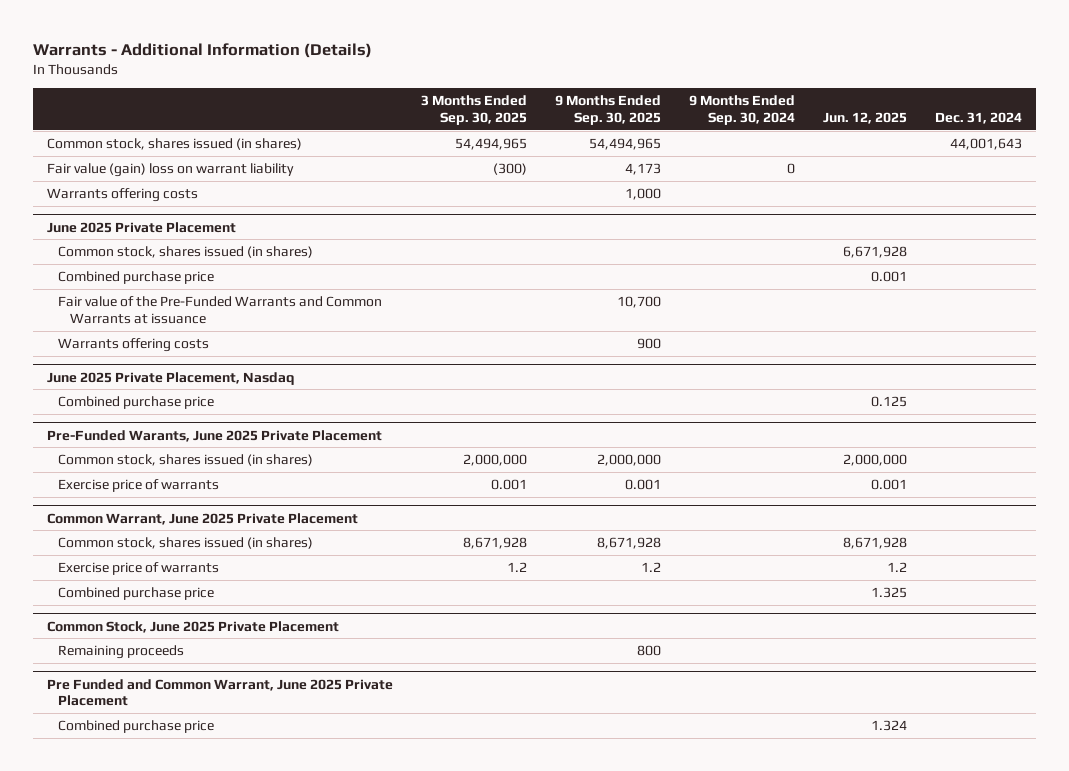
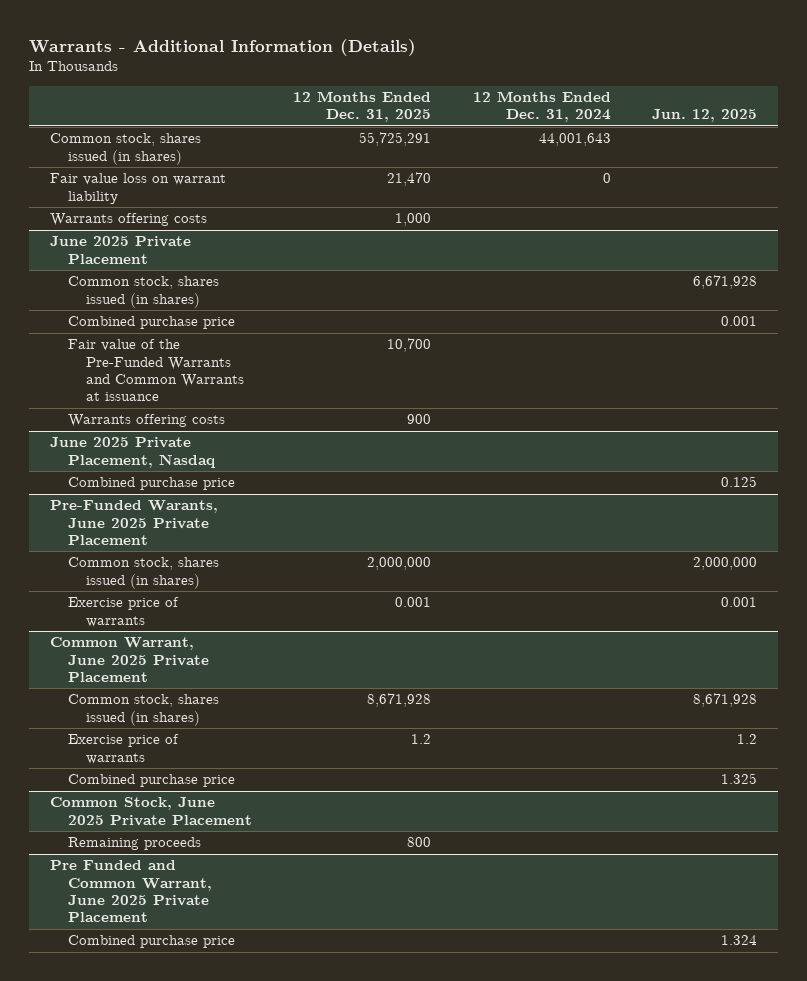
- | 3 Months Ended Sep. 30, 2025 | 9 Months Ended Sep. 30, 2025 | 9 Months Ended Sep. 30, 2024 | Jun. 12, 2025 | Dec. 31, 2024
+ | 12 Months Ended Dec. 31, 2025 | 12 Months Ended Dec. 31, 2024 | Jun. 12, 2025
- Fair value (gain) loss on warrant liability | (300) | 4,173 | 0 | |
+ Fair value loss on warrant liability | 21,470 | 0 |

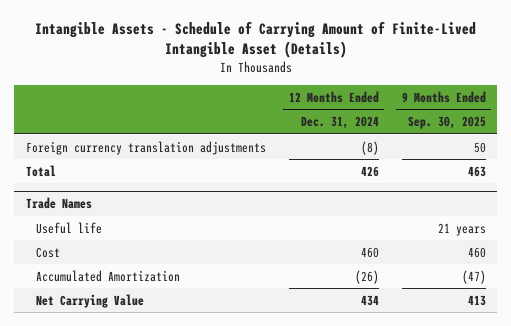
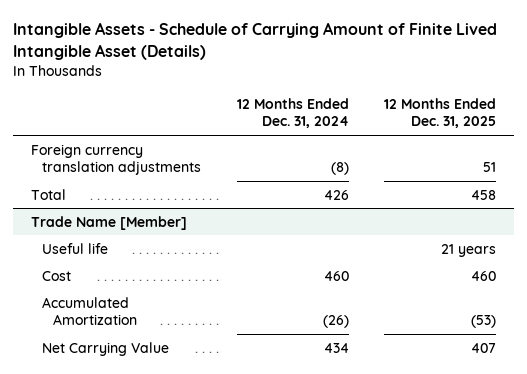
- Intangible Assets - Schedule of Carrying Amount of Finite-Lived Intangible Asset (Details)
+ Intangible Assets - Schedule of Carrying Amount of Finite Lived Intangible Asset (Details)
- | 12 Months Ended Dec. 31, 2024 | 9 Months Ended Sep. 30, 2025
+ | 12 Months Ended Dec. 31, 2024 | 12 Months Ended Dec. 31, 2025
- Trade Names
+ Trade Name [Member]

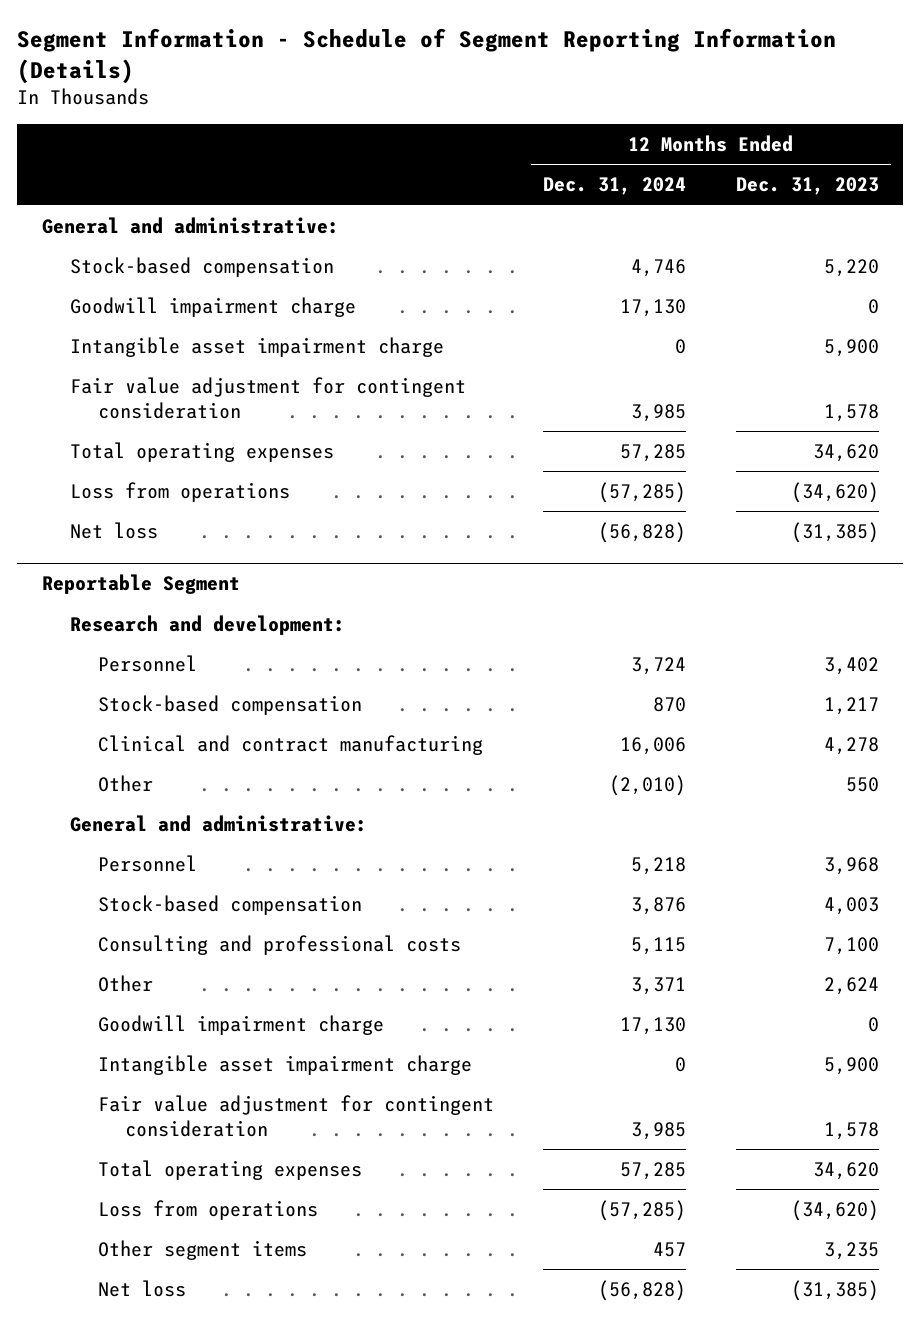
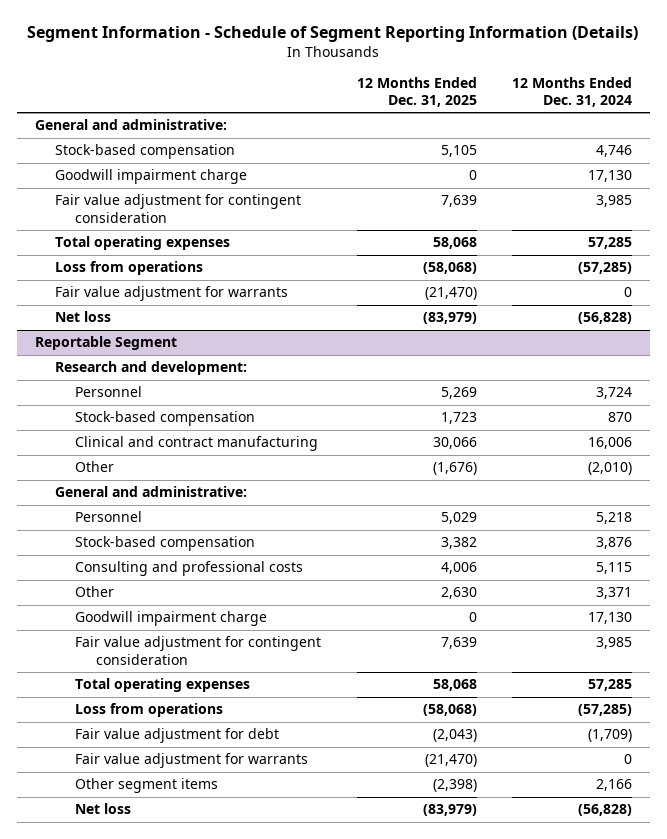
- | 12 Months Ended Dec. 31, 2024 | 12 Months Ended Dec. 31, 2023
+ | 12 Months Ended Dec. 31, 2025 | 12 Months Ended Dec. 31, 2024
- Intangible asset impairment charge | 0 | 5,900
+ Fair value adjustment for warrants | (21,470) | 0
@ Reportable Segment
- Intangible asset impairment charge | 0 | 5,900
- Other segment items | 457 | 3,235
+ Fair value adjustment for debt | (2,043) | (1,709)
+ Fair value adjustment for warrants | (21,470) | 0
+ Other segment items | (2,398) | 2,166

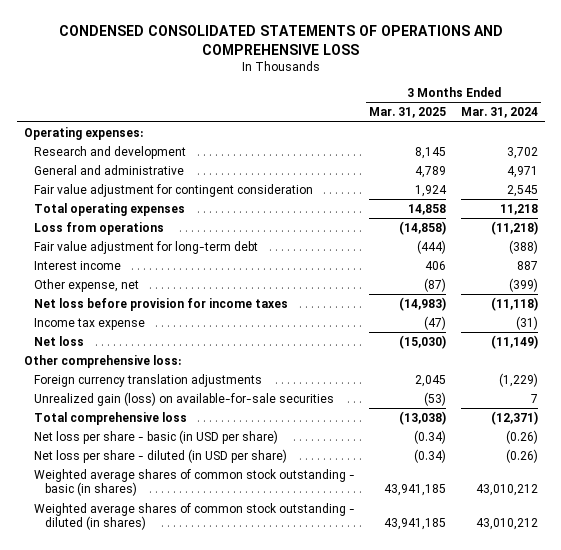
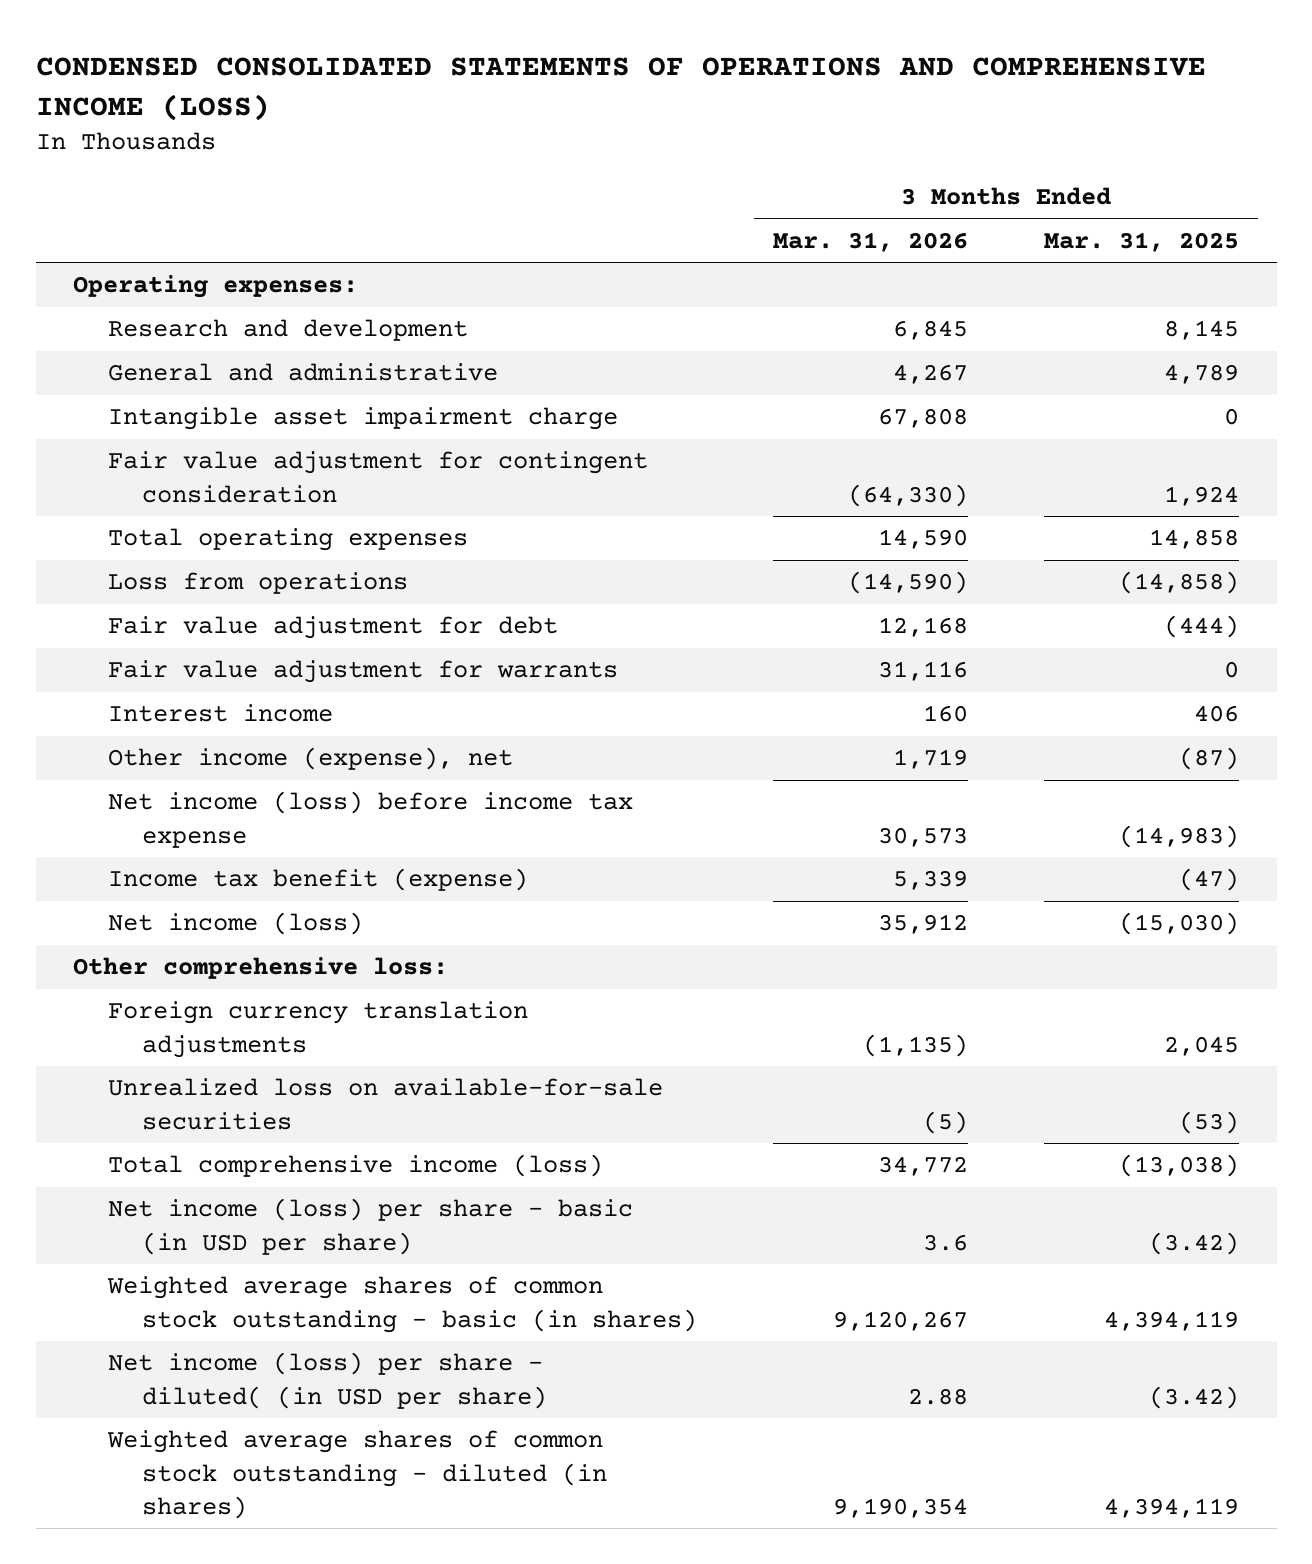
- CONDENSED CONSOLIDATED STATEMENTS OF OPERATIONS AND COMPREHENSIVE LOSS
+ CONDENSED CONSOLIDATED STATEMENTS OF OPERATIONS AND COMPREHENSIVE INCOME (LOSS)
- | 3 Months Ended Mar. 31, 2025 | 3 Months Ended Mar. 31, 2024
+ | 3 Months Ended Mar. 31, 2026 | 3 Months Ended Mar. 31, 2025
+ Intangible asset impairment charge | 67,808 | 0
- Fair value adjustment for long-term debt | (444) | (388)
+ Fair value adjustment for debt | 12,168 | (444)
+ Fair value adjustment for warrants | 31,116 | 0
- Other expense, net | (87) | (399)
- Net loss before provision for income taxes | (14,983) | (11,118)
- Income tax expense | (47) | (31)
- Net loss | (15,030) | (11,149)
+ Other income (expense), net | 1,719 | (87)
+ Net income (loss) before income tax expense | 30,573 | (14,983)
+ Income tax benefit (expense) | 5,339 | (47)
+ Net income (loss) | 35,912 | (15,030)
- Unrealized gain (loss) on available-for-sale securities | (53) | 7
- Total comprehensive loss | (13,038) | (12,371)
- Net loss per share - basic (in USD per share) | (0.34) | (0.26)
- Net loss per share - diluted (in USD per share) | (0.34) | (0.26)
- Weighted average shares of common stock outstanding - basic (in shares) | 43,941,185 | 43,010,212
- Weighted average shares of common stock outstanding - diluted (in shares) | 43,941,185 | 43,010,212
+ Unrealized loss on available-for-sale securities | (5) | (53)
+ Total comprehensive income (loss) | 34,772 | (13,038)
+ Net income (loss) per share - basic (in USD per share) | 3.6 | (3.42)
+ Weighted average shares of common stock outstanding - basic (in shares) | 9,120,267 | 4,394,119
+ Net income (loss) per share - diluted( (in USD per share) | 2.88 | (3.42)
+ Weighted average shares of common stock outstanding - diluted (in shares) | 9,190,354 | 4,394,119

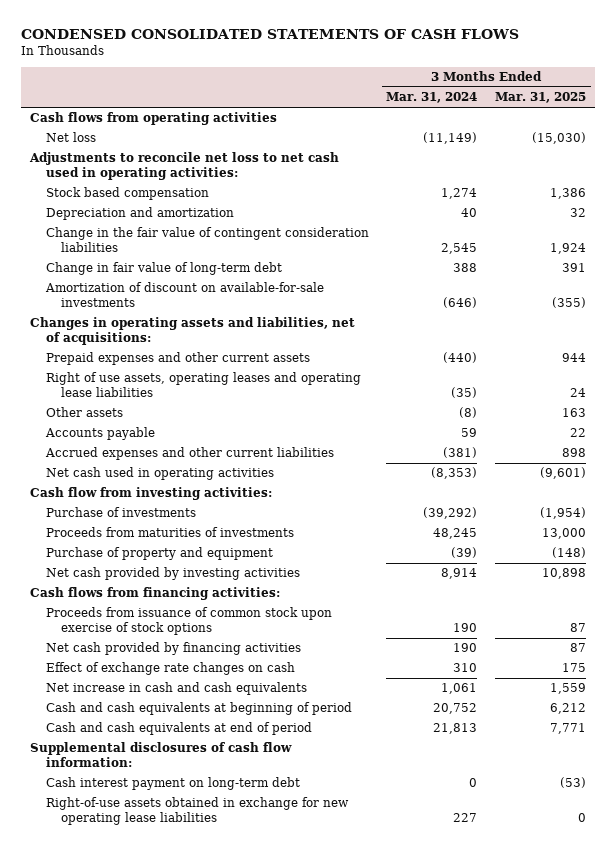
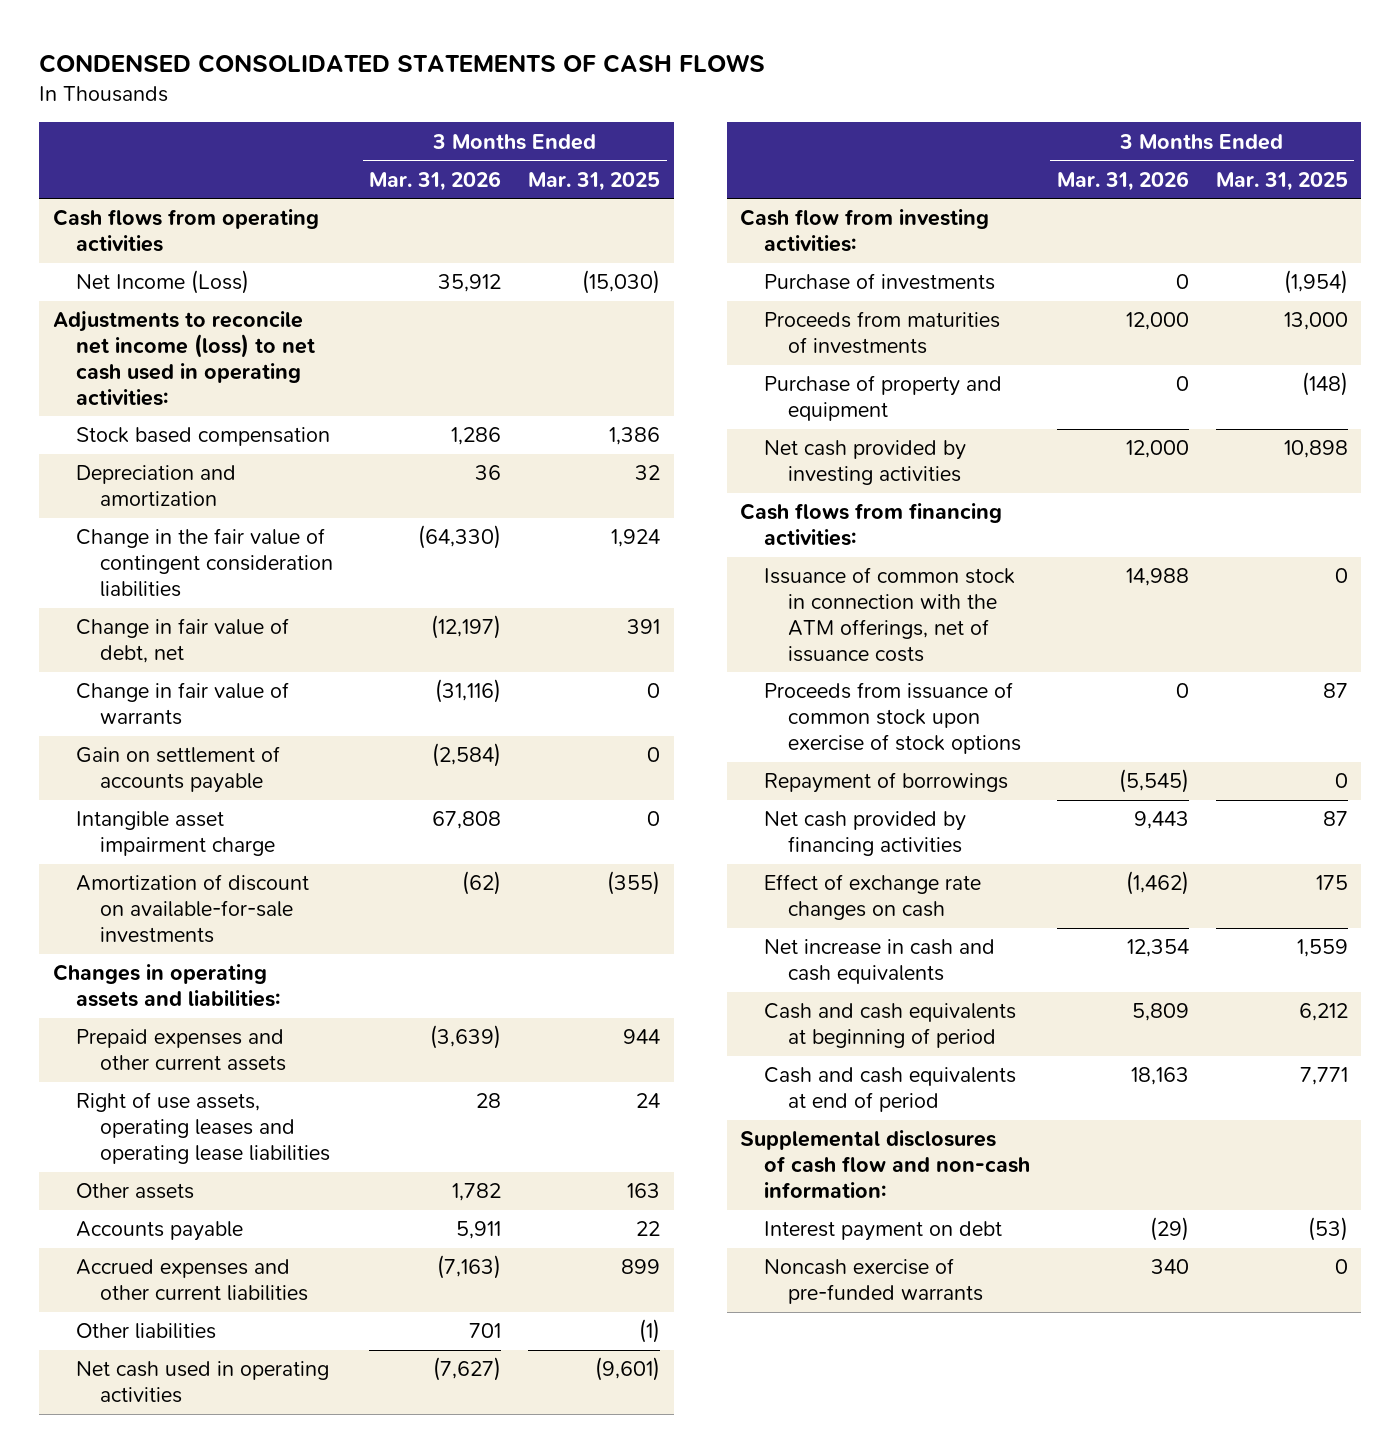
- | 3 Months Ended Mar. 31, 2024 | 3 Months Ended Mar. 31, 2025
+ | 3 Months Ended Mar. 31, 2026 | 3 Months Ended Mar. 31, 2025
- Net loss | (11,149) | (15,030)
- Adjustments to reconcile net loss to net cash used in operating activities:
+ Net Income (Loss) | 35,912 | (15,030)
+ Adjustments to reconcile net income (loss) to net cash used in operating activities:
- Change in fair value of long-term debt | 388 | 391
+ Change in fair value of debt, net | (12,197) | 391
+ Change in fair value of warrants | (31,116) | 0
+ Gain on settlement of accounts payable | (2,584) | 0
+ Intangible asset impairment charge | 67,808 | 0
- Changes in operating assets and liabilities, net of acquisitions:
+ Changes in operating assets and liabilities:
- Accrued expenses and other current liabilities | (381) | 898
+ Accrued expenses and other current liabilities | (7,163) | 899
+ Other liabilities | 701 | (1)
+ Issuance of common stock in connection with the ATM offerings, net of issuance costs | 14,988 | 0
+ Repayment of borrowings | (5,545) | 0
- Supplemental disclosures of cash flow information:
- Cash interest payment on long-term debt | 0 | (53)
- Right-of-use assets obtained in exchange for new operating lease liabilities | 227 | 0
+ Supplemental disclosures of cash flow and non-cash information:
+ Interest payment on debt | (29) | (53)
+ Noncash exercise of pre-funded warrants | 340 | 0

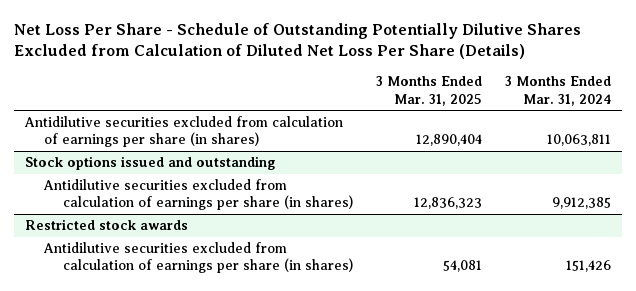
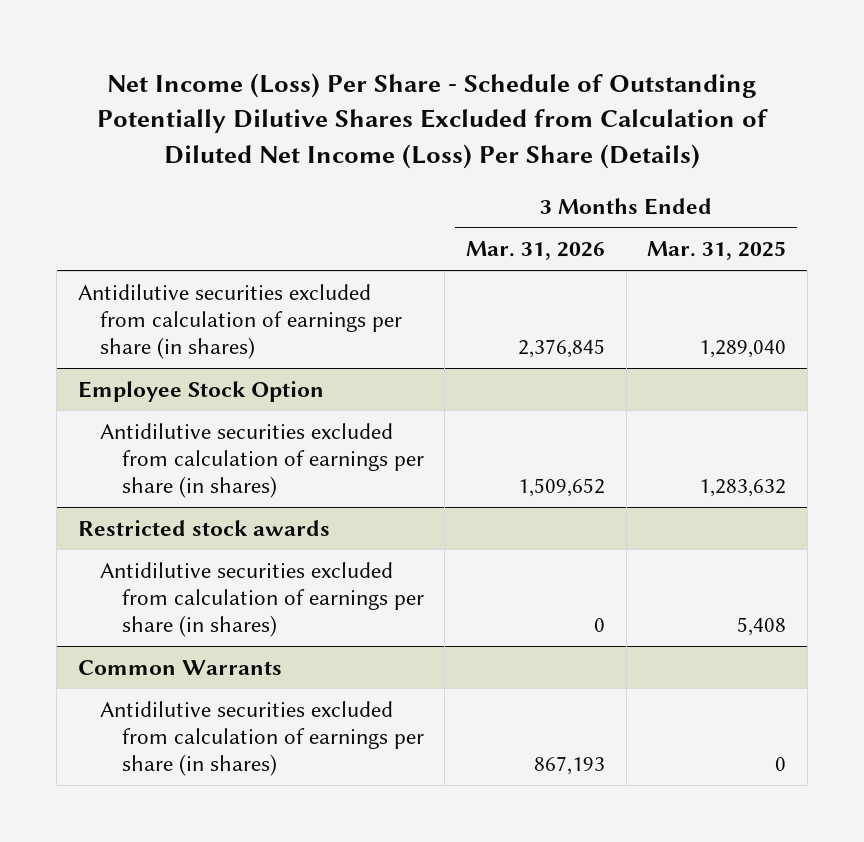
- Net Loss Per Share - Schedule of Outstanding Potentially Dilutive Shares Excluded from Calculation of Diluted Net Loss Per Share (Details)
+ Net Income (Loss) Per Share - Schedule of Outstanding Potentially Dilutive Shares Excluded from Calculation of Diluted Net Income (Loss) Per Share (Details)
- | 3 Months Ended Mar. 31, 2025 | 3 Months Ended Mar. 31, 2024
+ | 3 Months Ended Mar. 31, 2026 | 3 Months Ended Mar. 31, 2025
- Antidilutive securities excluded from calculation of earnings per share (in shares) | 12,890,404 | 10,063,811
- Stock options issued and outstanding
- Antidilutive securities excluded from calculation of earnings per share (in shares) | 12,836,323 | 9,912,385
+ Antidilutive securities excluded from calculation of earnings per share (in shares) | 2,376,845 | 1,289,040
+ Employee Stock Option
+ Antidilutive securities excluded from calculation of earnings per share (in shares) | 1,509,652 | 1,283,632
@ Restricted stock awards
- Antidilutive securities excluded from calculation of earnings per share (in shares) | 54,081 | 151,426
+ Antidilutive securities excluded from calculation of earnings per share (in shares) | 0 | 5,408
+ Common Warrants
+ Antidilutive securities excluded from calculation of earnings per share (in shares) | 867,193 | 0

